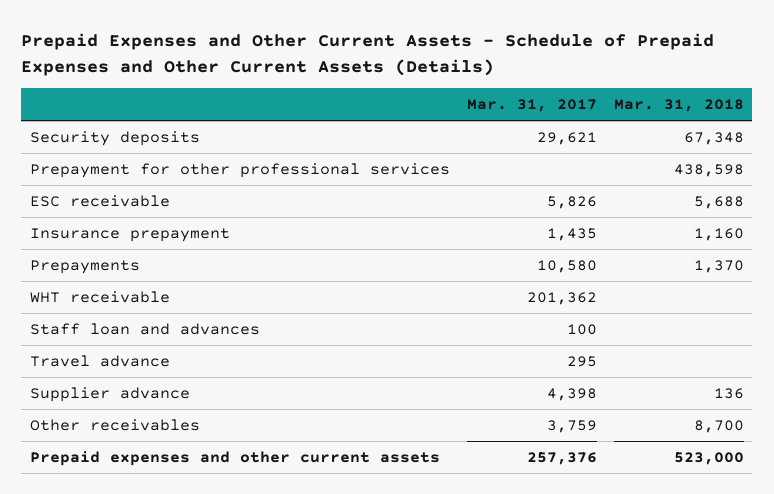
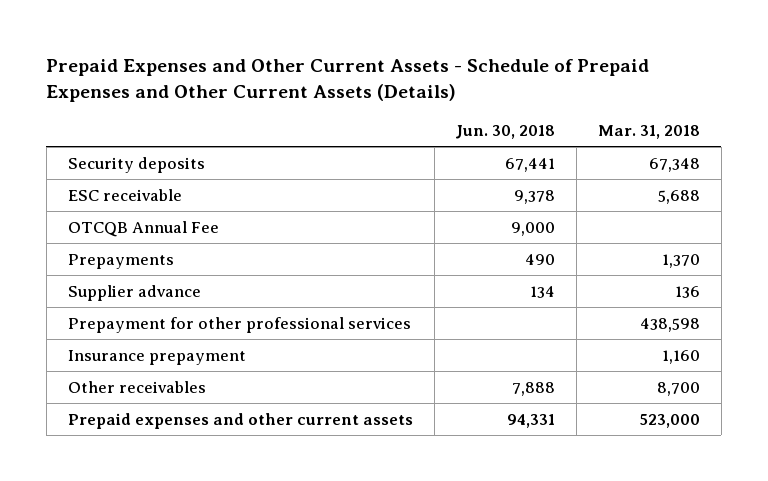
- | Mar. 31, 2017 | Mar. 31, 2018
+ | Jun. 30, 2018 | Mar. 31, 2018
+ OTCQB Annual Fee | 9,000 |
- WHT receivable | 201,362 |
- Staff loan and advances | 100 |
- Travel advance | 295 |
moved down: Prepayment for other professional services | | 438,598
moved down: Insurance prepayment | | 1,160

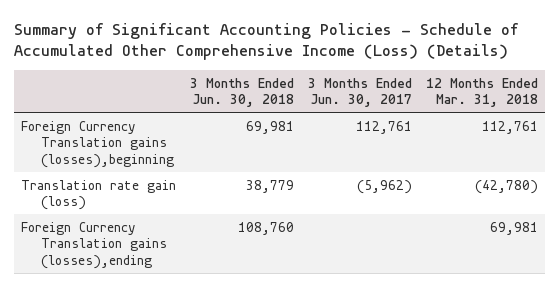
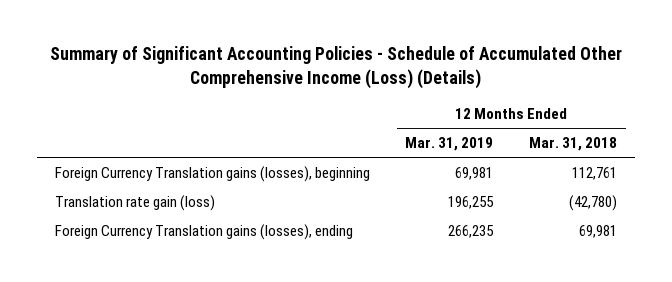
- | 3 Months Ended Jun. 30, 2018 | 3 Months Ended Jun. 30, 2017 | 12 Months Ended Mar. 31, 2018
+ | 12 Months Ended Mar. 31, 2019 | 12 Months Ended Mar. 31, 2018
- Foreign Currency Translation gains (losses),beginning | 69,981 | 112,761 | 112,761
+ Foreign Currency Translation gains (losses), beginning | 69,981 | 112,761
- Foreign Currency Translation gains (losses),ending | 108,760 | | 69,981
+ Foreign Currency Translation gains (losses), ending | 266,235 | 69,981

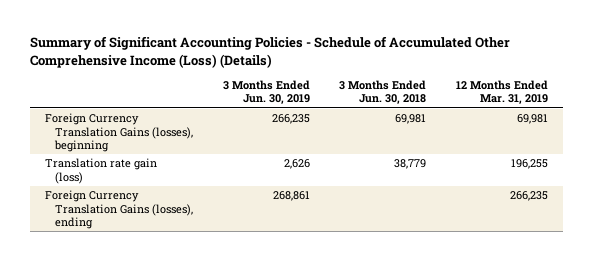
- | 12 Months Ended Mar. 31, 2019 | 12 Months Ended Mar. 31, 2018
+ | 3 Months Ended Jun. 30, 2019 | 3 Months Ended Jun. 30, 2018 | 12 Months Ended Mar. 31, 2019
- Foreign Currency Translation gains (losses), beginning | 69,981 | 112,761
+ Foreign Currency Translation Gains (losses), beginning | 266,235 | 69,981 | 69,981
- Foreign Currency Translation gains (losses), ending | 266,235 | 69,981
+ Foreign Currency Translation Gains (losses), ending | 268,861 | | 266,235

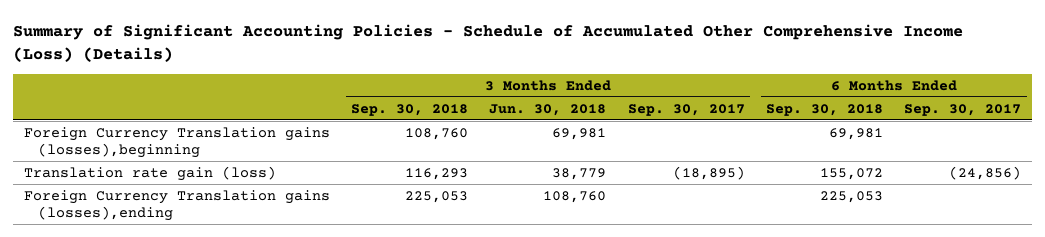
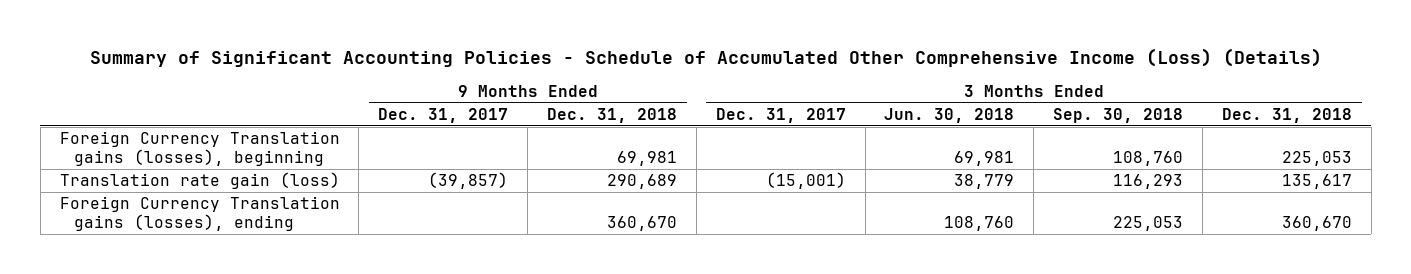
- | 3 Months Ended Sep. 30, 2018 | 3 Months Ended Jun. 30, 2018 | 3 Months Ended Sep. 30, 2017 | 6 Months Ended Sep. 30, 2018 | 6 Months Ended Sep. 30, 2017
+ | 9 Months Ended Dec. 31, 2017 | 9 Months Ended Dec. 31, 2018 | 3 Months Ended Dec. 31, 2017 | 3 Months Ended Jun. 30, 2018 | 3 Months Ended Sep. 30, 2018 | 3 Months Ended Dec. 31, 2018
- Foreign Currency Translation gains (losses),beginning | 108,760 | 69,981 | | 69,981 |
+ Foreign Currency Translation gains (losses), beginning | | 69,981 | | 69,981 | 108,760 | 225,053
- Foreign Currency Translation gains (losses),ending | 225,053 | 108,760 | | 225,053 |
+ Foreign Currency Translation gains (losses), ending | | 360,670 | | 108,760 | 225,053 | 360,670

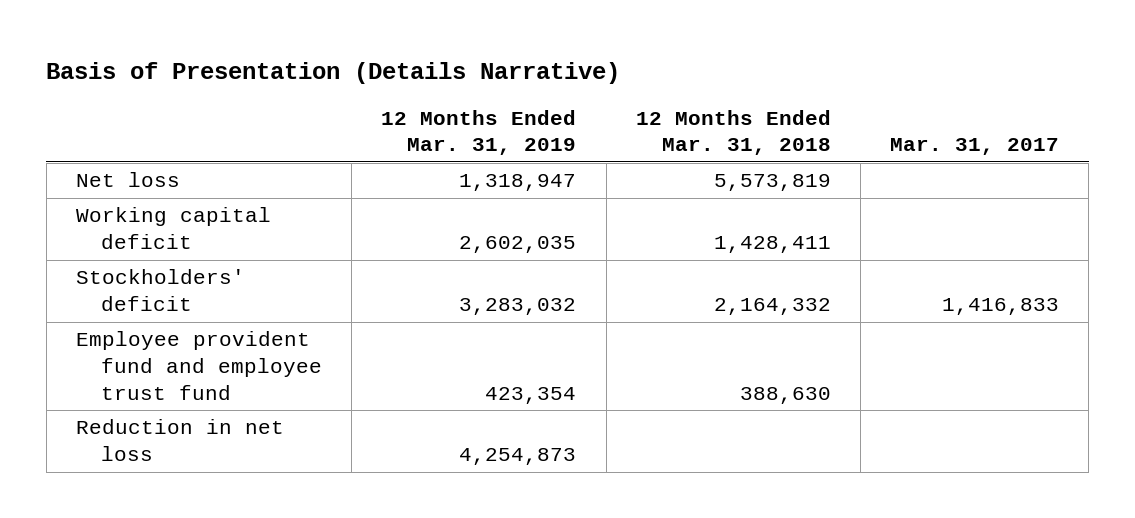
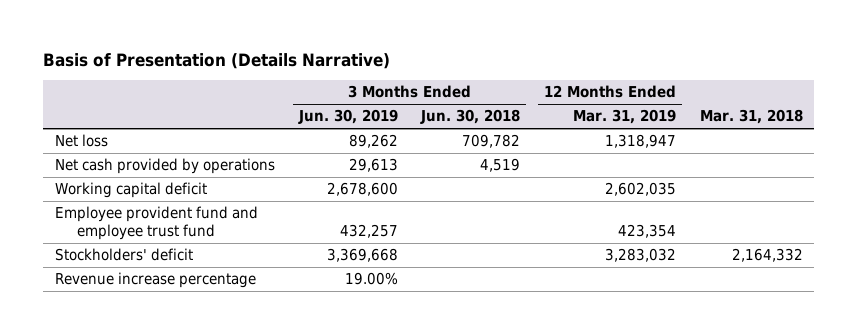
- | 12 Months Ended Mar. 31, 2019 | 12 Months Ended Mar. 31, 2018 | Mar. 31, 2017
+ | 3 Months Ended Jun. 30, 2019 | 3 Months Ended Jun. 30, 2018 | 12 Months Ended Mar. 31, 2019 | Mar. 31, 2018
+ Net cash provided by operations | 29,613 | 4,519 | |
- Reduction in net loss | 4,254,873 | |
moved down: Stockholders' deficit | 3,369,668 | | 3,283,032 | 2,164,332
+ Revenue increase percentage | 19.00% | | |

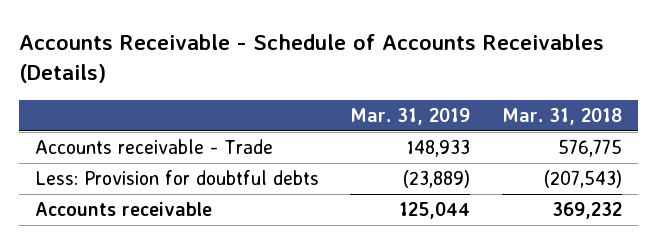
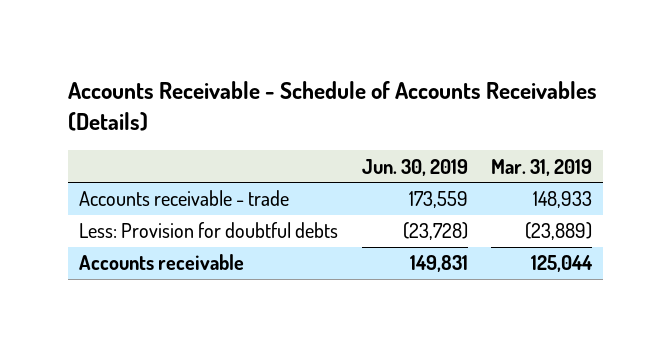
- | Mar. 31, 2019 | Mar. 31, 2018
+ | Jun. 30, 2019 | Mar. 31, 2019
- Accounts receivable - Trade | 148,933 | 576,775
+ Accounts receivable - trade | 173,559 | 148,933

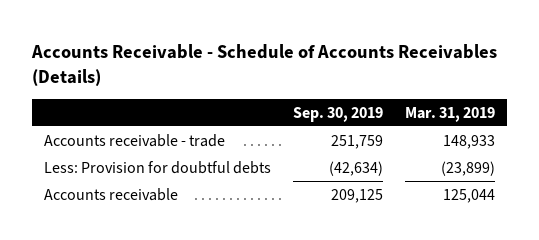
- | Jun. 30, 2019 | Mar. 31, 2019
+ | Sep. 30, 2019 | Mar. 31, 2019
- Less: Provision for doubtful debts | (23,728) | (23,889)
+ Less: Provision for doubtful debts | (42,634) | (23,899)

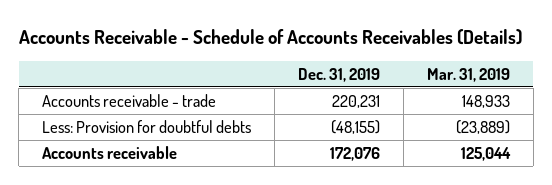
- | Sep. 30, 2019 | Mar. 31, 2019
+ | Dec. 31, 2019 | Mar. 31, 2019
- Less: Provision for doubtful debts | (42,634) | (23,899)
+ Less: Provision for doubtful debts | (48,155) | (23,889)

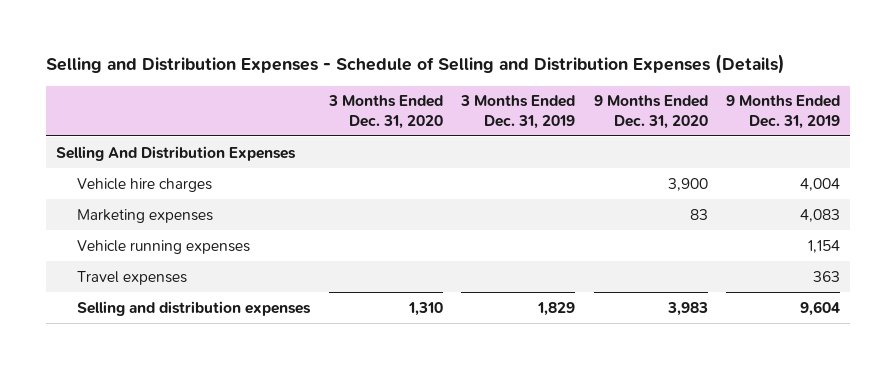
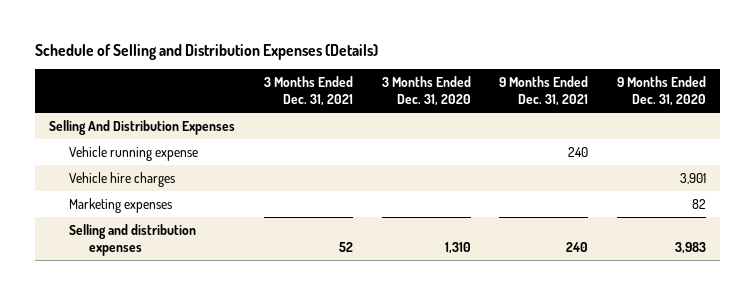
- Selling and Distribution Expenses - Schedule of Selling and Distribution Expenses (Details)
+ Schedule of Selling and Distribution Expenses (Details)
- | 3 Months Ended Dec. 31, 2020 | 3 Months Ended Dec. 31, 2019 | 9 Months Ended Dec. 31, 2020 | 9 Months Ended Dec. 31, 2019
+ | 3 Months Ended Dec. 31, 2021 | 3 Months Ended Dec. 31, 2020 | 9 Months Ended Dec. 31, 2021 | 9 Months Ended Dec. 31, 2020
- Vehicle hire charges | | | 3,900 | 4,004
- Marketing expenses | | | 83 | 4,083
- Vehicle running expenses | | | | 1,154
- Travel expenses | | | | 363
+ Vehicle running expense | | | 240 |
+ Vehicle hire charges | | | | 3,901
+ Marketing expenses | | | | 82

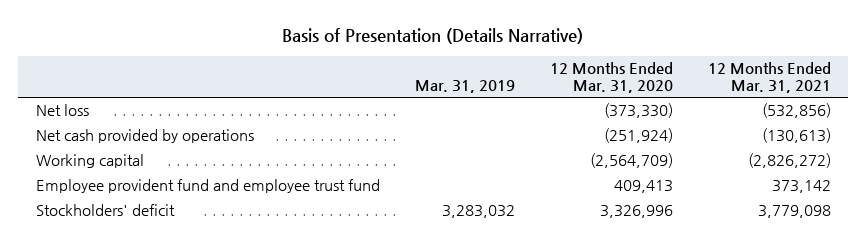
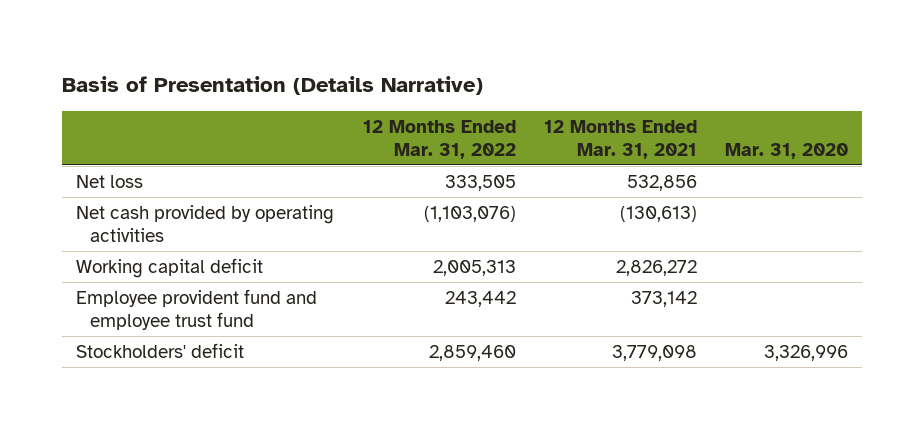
- | Mar. 31, 2019 | 12 Months Ended Mar. 31, 2020 | 12 Months Ended Mar. 31, 2021
+ | 12 Months Ended Mar. 31, 2022 | 12 Months Ended Mar. 31, 2021 | Mar. 31, 2020
- Net loss | | (373,330) | (532,856)
- Net cash provided by operations | | (251,924) | (130,613)
- Working capital | | (2,564,709) | (2,826,272)
+ Net loss | 333,505 | 532,856 |
+ Net cash provided by operating activities | (1,103,076) | (130,613) |
+ Working capital deficit | 2,005,313 | 2,826,272 |

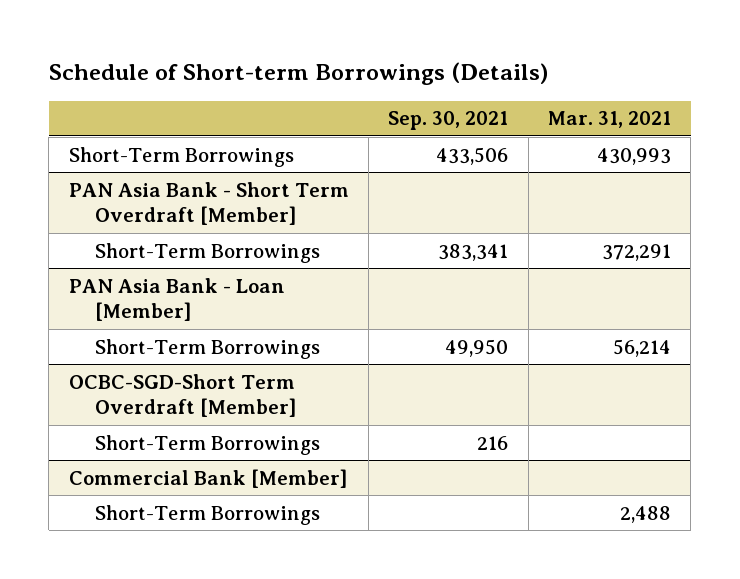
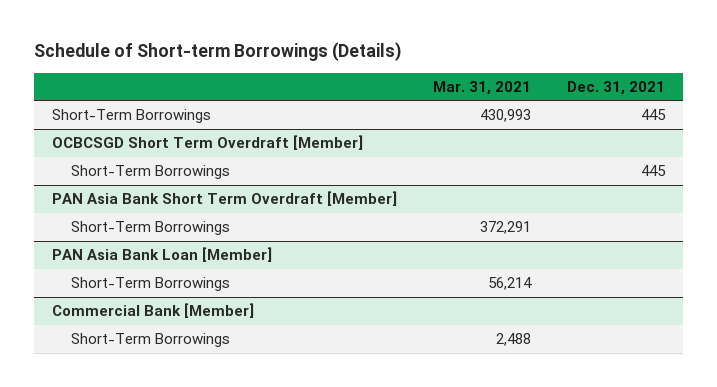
- | Sep. 30, 2021 | Mar. 31, 2021
+ | Mar. 31, 2021 | Dec. 31, 2021
- PAN Asia Bank - Short Term Overdraft [Member]
+ OCBCSGD Short Term Overdraft [Member]
+ Short-Term Borrowings | | 445
+ PAN Asia Bank Short Term Overdraft [Member]
- PAN Asia Bank - Loan [Member]
+ PAN Asia Bank Loan [Member]
- OCBC-SGD-Short Term Overdraft [Member]
- Short-Term Borrowings | 216 |

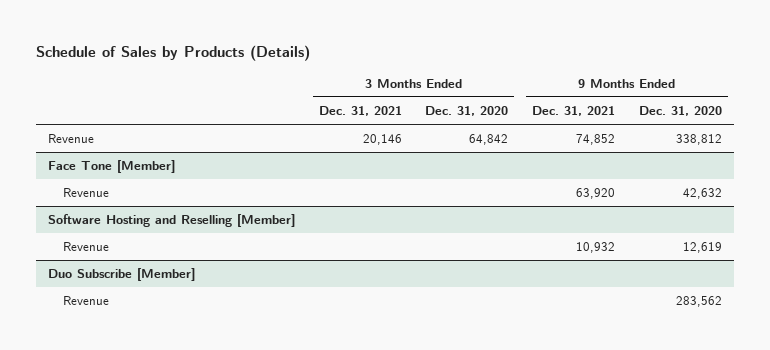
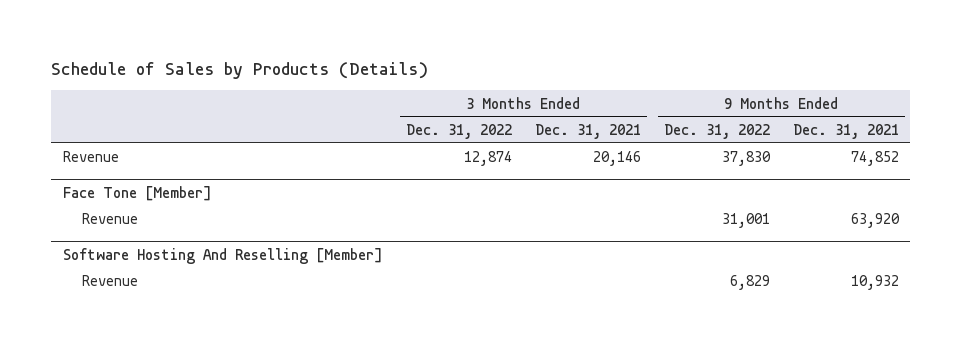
- | 3 Months Ended Dec. 31, 2021 | 3 Months Ended Dec. 31, 2020 | 9 Months Ended Dec. 31, 2021 | 9 Months Ended Dec. 31, 2020
+ | 3 Months Ended Dec. 31, 2022 | 3 Months Ended Dec. 31, 2021 | 9 Months Ended Dec. 31, 2022 | 9 Months Ended Dec. 31, 2021
- Software Hosting and Reselling [Member]
+ Software Hosting And Reselling [Member]
- Duo Subscribe [Member]
- Revenue | | | | 283,562

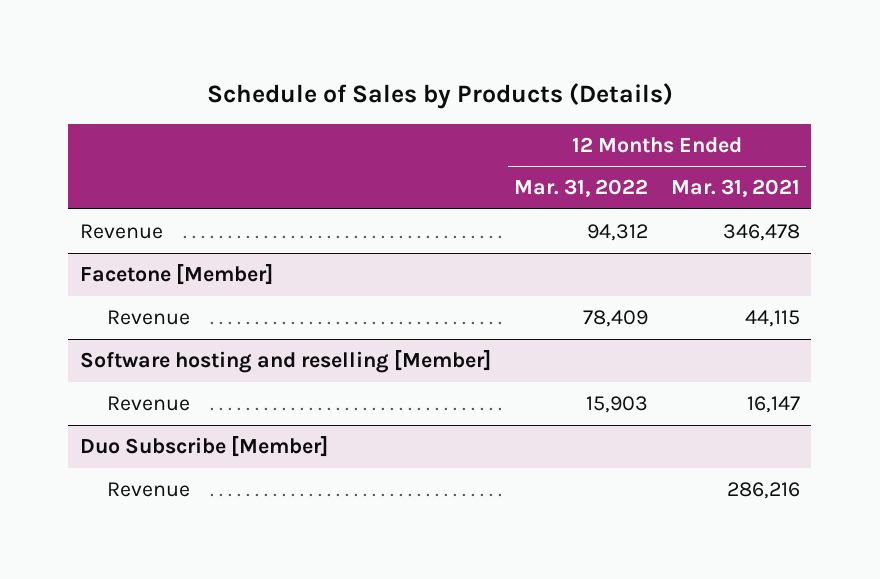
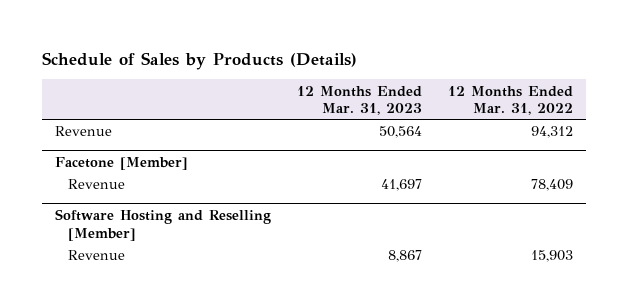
- | 12 Months Ended Mar. 31, 2022 | 12 Months Ended Mar. 31, 2021
+ | 12 Months Ended Mar. 31, 2023 | 12 Months Ended Mar. 31, 2022
- Software hosting and reselling [Member]
+ Software Hosting and Reselling [Member]
- Duo Subscribe [Member]
- Revenue | | 286,216

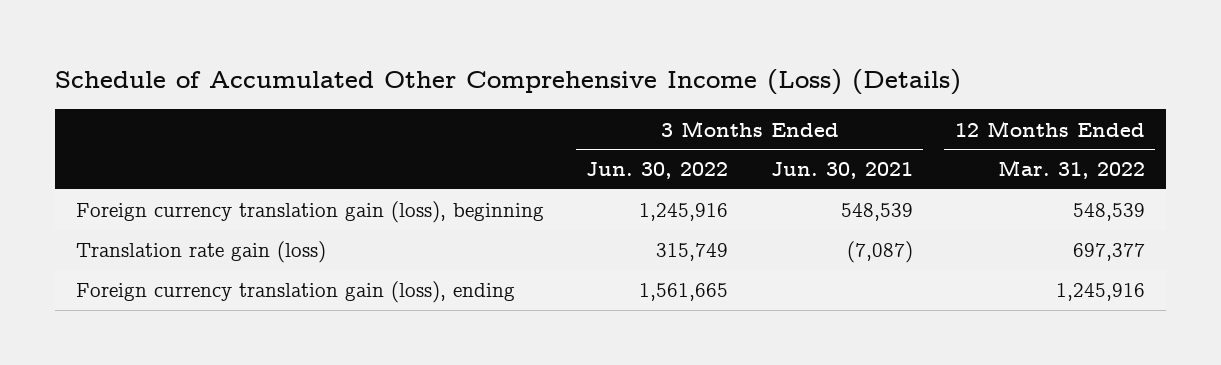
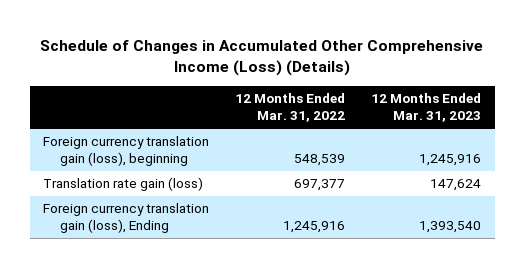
- Schedule of Accumulated Other Comprehensive Income (Loss) (Details)
+ Schedule of Changes in Accumulated Other Comprehensive Income (Loss) (Details)
- | 3 Months Ended Jun. 30, 2022 | 3 Months Ended Jun. 30, 2021 | 12 Months Ended Mar. 31, 2022
+ | 12 Months Ended Mar. 31, 2022 | 12 Months Ended Mar. 31, 2023
- Foreign currency translation gain (loss), ending | 1,561,665 | | 1,245,916
+ Foreign currency translation gain (loss), Ending | 1,245,916 | 1,393,540

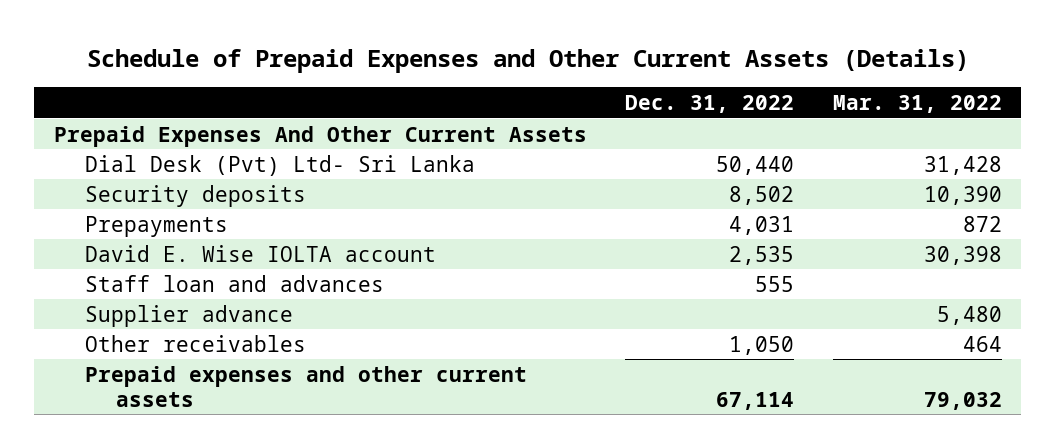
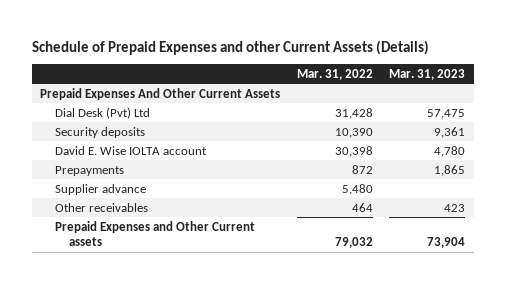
- Schedule of Prepaid Expenses and Other Current Assets (Details)
+ Schedule of Prepaid Expenses and other Current Assets (Details)
- | Dec. 31, 2022 | Mar. 31, 2022
+ | Mar. 31, 2022 | Mar. 31, 2023
- Dial Desk (Pvt) Ltd- Sri Lanka | 50,440 | 31,428
+ Dial Desk (Pvt) Ltd | 31,428 | 57,475
- Staff loan and advances | 555 |
moved down: Prepayments | 872 | 1,865
- Prepaid expenses and other current assets | 67,114 | 79,032
+ Prepaid Expenses and Other Current assets | 79,032 | 73,904

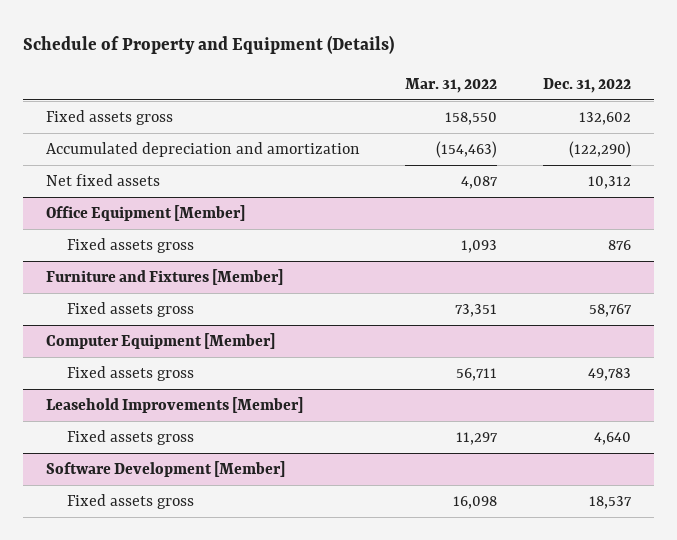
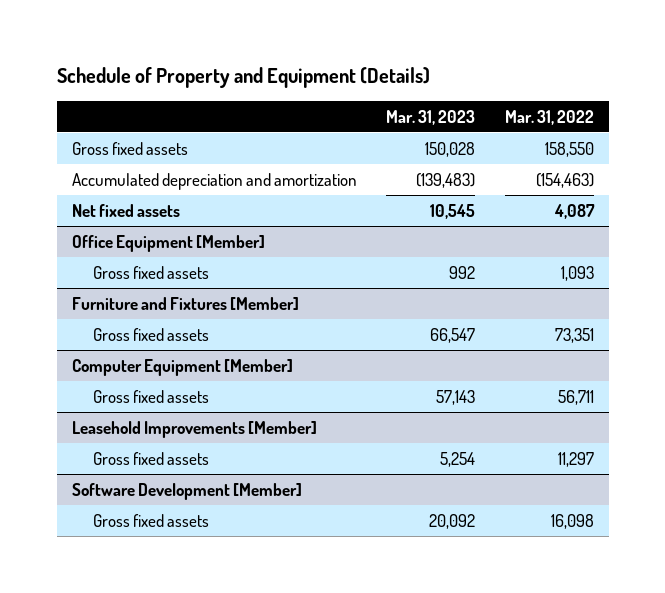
- | Mar. 31, 2022 | Dec. 31, 2022
+ | Mar. 31, 2023 | Mar. 31, 2022
- Fixed assets gross | 158,550 | 132,602
+ Gross fixed assets | 150,028 | 158,550
@ Office Equipment [Member]
- Fixed assets gross | 1,093 | 876
+ Gross fixed assets | 992 | 1,093
@ Furniture and Fixtures [Member]
- Fixed assets gross | 73,351 | 58,767
+ Gross fixed assets | 66,547 | 73,351
@ Computer Equipment [Member]
- Fixed assets gross | 56,711 | 49,783
+ Gross fixed assets | 57,143 | 56,711
@ Leasehold Improvements [Member]
- Fixed assets gross | 11,297 | 4,640
+ Gross fixed assets | 5,254 | 11,297
@ Software Development [Member]
- Fixed assets gross | 16,098 | 18,537
+ Gross fixed assets | 20,092 | 16,098

